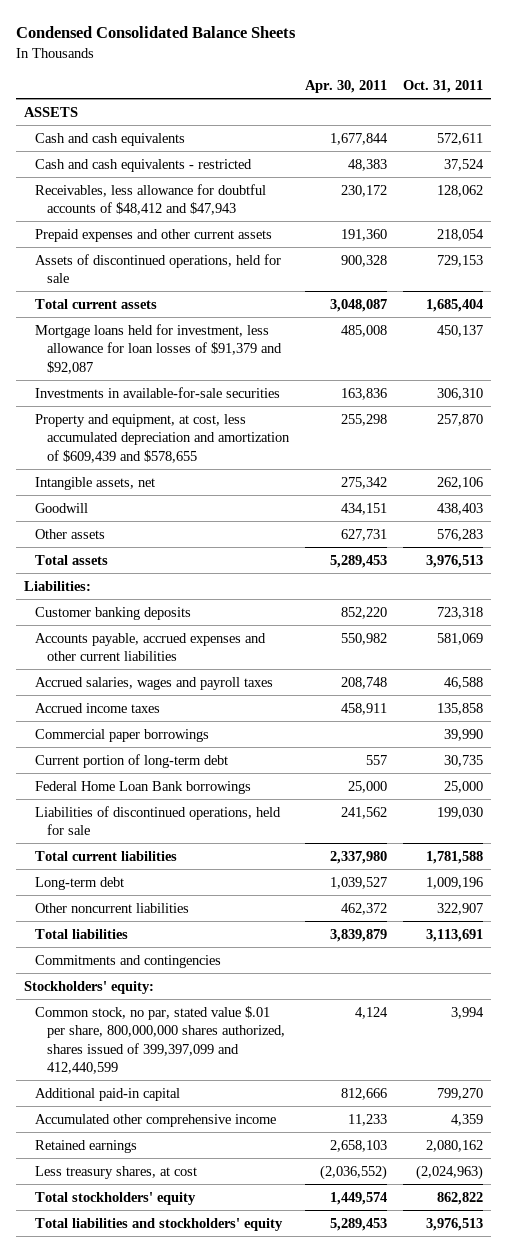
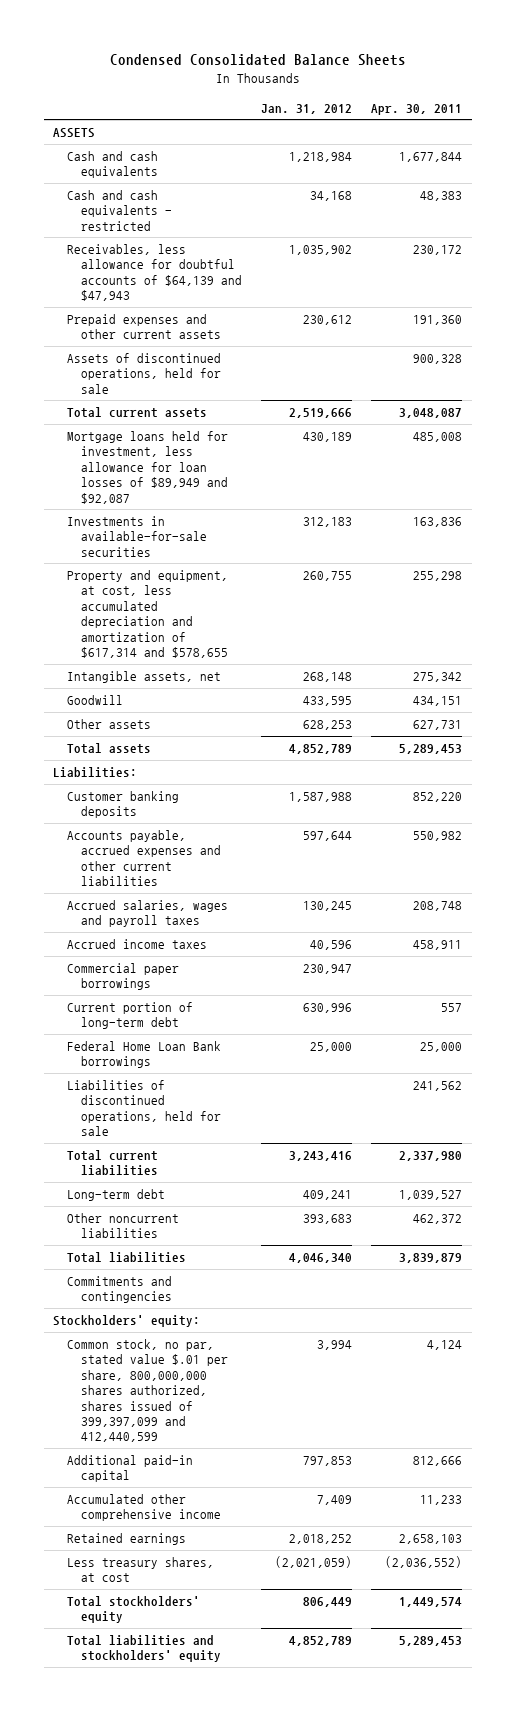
- | Apr. 30, 2011 | Oct. 31, 2011
+ | Jan. 31, 2012 | Apr. 30, 2011
- Receivables, less allowance for doubtful accounts of $48,412 and $47,943 | 230,172 | 128,062
+ Receivables, less allowance for doubtful accounts of $64,139 and $47,943 | 1,035,902 | 230,172
- Mortgage loans held for investment, less allowance for loan losses of $91,379 and $92,087 | 485,008 | 450,137
+ Mortgage loans held for investment, less allowance for loan losses of $89,949 and $92,087 | 430,189 | 485,008
- Property and equipment, at cost, less accumulated depreciation and amortization of $609,439 and $578,655 | 255,298 | 257,870
+ Property and equipment, at cost, less accumulated depreciation and amortization of $617,314 and $578,655 | 260,755 | 255,298

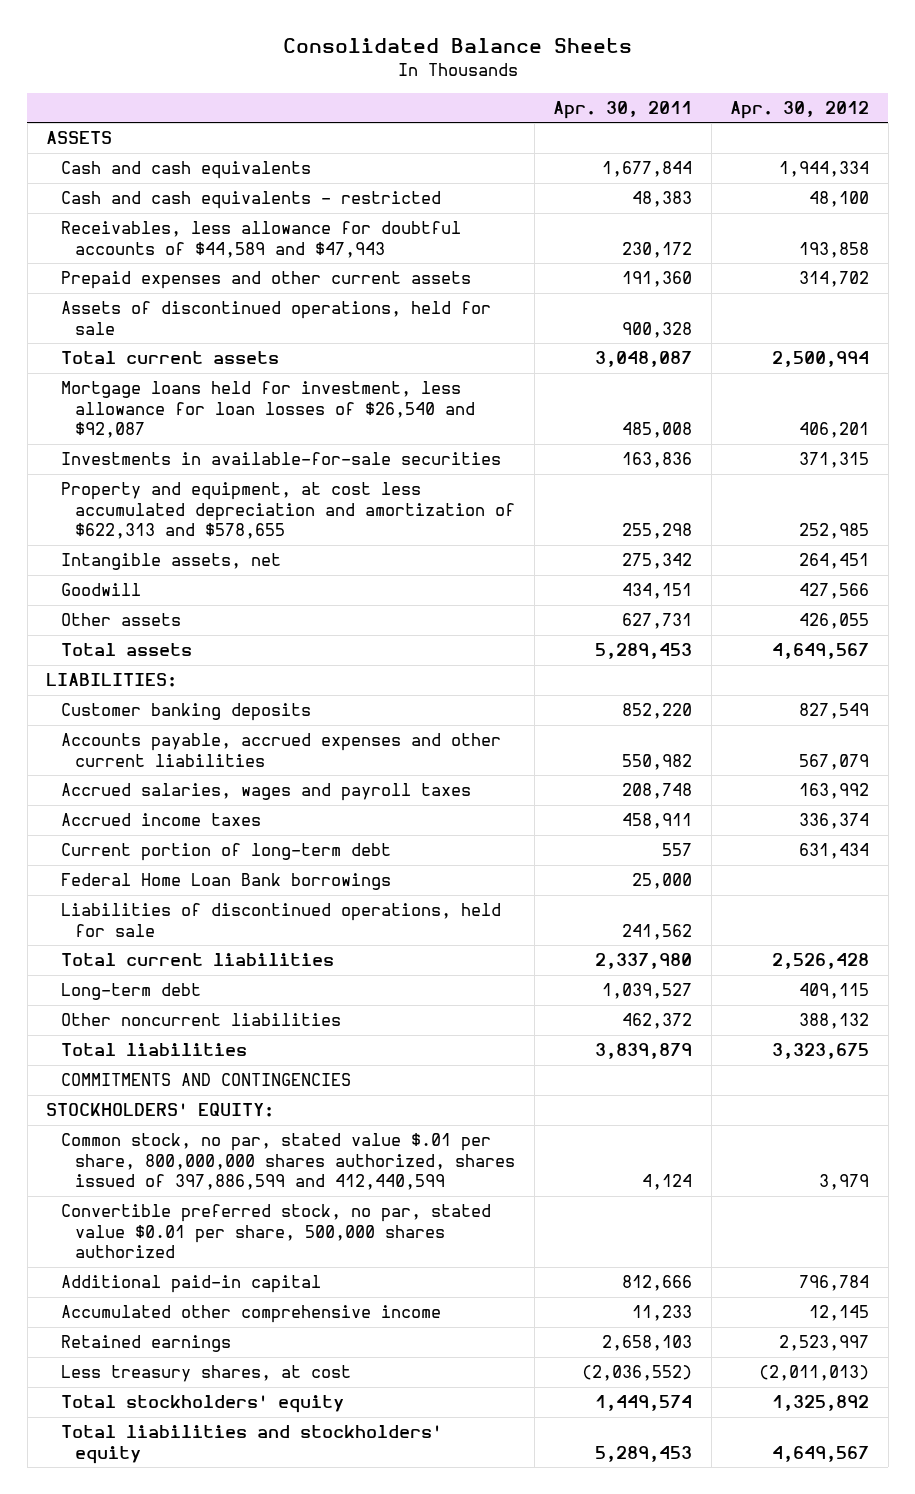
- Condensed Consolidated Balance Sheets
+ Consolidated Balance Sheets
- | Jan. 31, 2012 | Apr. 30, 2011
+ | Apr. 30, 2011 | Apr. 30, 2012
- Receivables, less allowance for doubtful accounts of $64,139 and $47,943 | 1,035,902 | 230,172
+ Receivables, less allowance for doubtful accounts of $44,589 and $47,943 | 230,172 | 193,858
- Mortgage loans held for investment, less allowance for loan losses of $89,949 and $92,087 | 430,189 | 485,008
+ Mortgage loans held for investment, less allowance for loan losses of $26,540 and $92,087 | 485,008 | 406,201
- Property and equipment, at cost, less accumulated depreciation and amortization of $617,314 and $578,655 | 260,755 | 255,298
+ Property and equipment, at cost less accumulated depreciation and amortization of $622,313 and $578,655 | 255,298 | 252,985
- Liabilities:
+ LIABILITIES:
- Commercial paper borrowings | 230,947 |
- Commitments and contingencies
- Stockholders' equity:
- Common stock, no par, stated value $.01 per share, 800,000,000 shares authorized, shares issued of 399,397,099 and 412,440,599 | 3,994 | 4,124
+ COMMITMENTS AND CONTINGENCIES
+ STOCKHOLDERS' EQUITY:
+ Common stock, no par, stated value $.01 per share, 800,000,000 shares authorized, shares issued of 397,886,599 and 412,440,599 | 4,124 | 3,979
+ Convertible preferred stock, no par, stated value $0.01 per share, 500,000 shares authorized

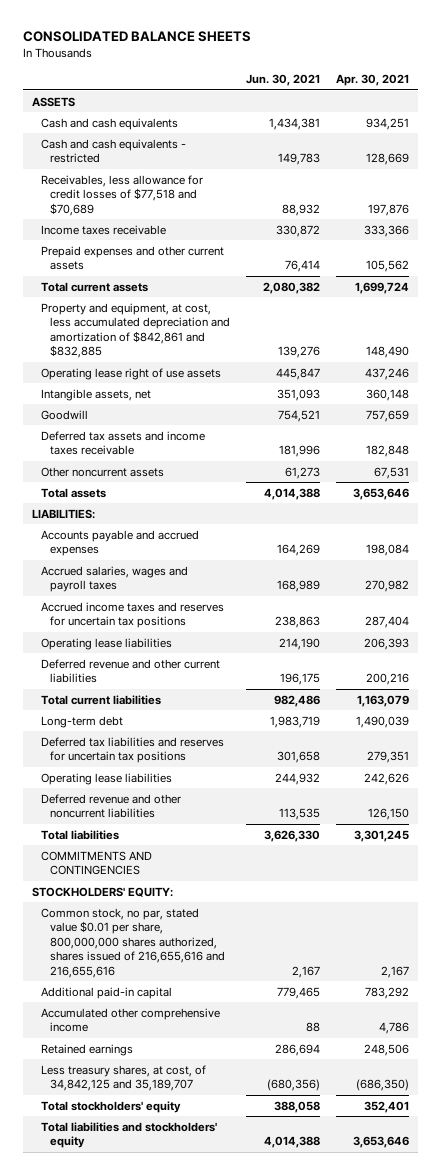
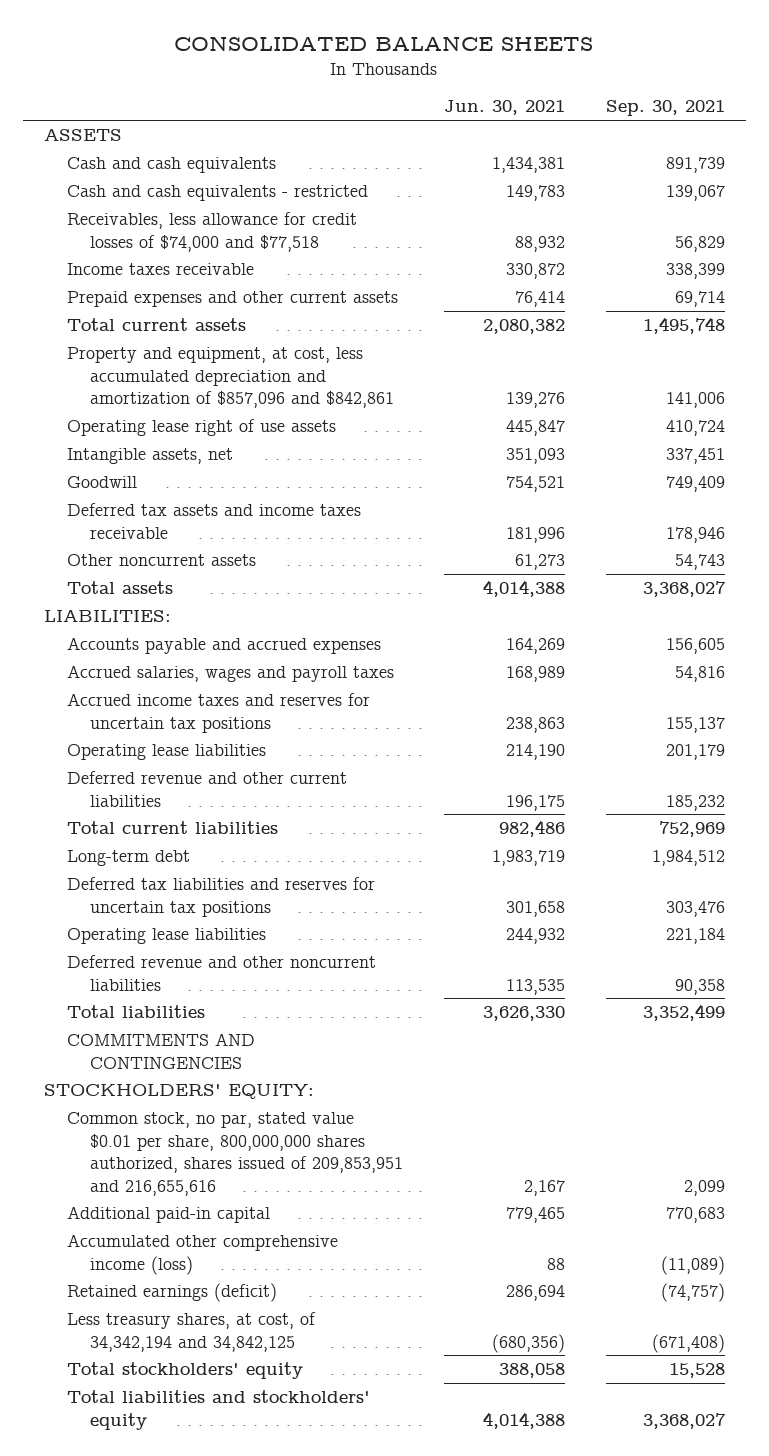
- | Jun. 30, 2021 | Apr. 30, 2021
+ | Jun. 30, 2021 | Sep. 30, 2021
- Receivables, less allowance for credit losses of $77,518 and $70,689 | 88,932 | 197,876
+ Receivables, less allowance for credit losses of $74,000 and $77,518 | 88,932 | 56,829
- Property and equipment, at cost, less accumulated depreciation and amortization of $842,861 and $832,885 | 139,276 | 148,490
+ Property and equipment, at cost, less accumulated depreciation and amortization of $857,096 and $842,861 | 139,276 | 141,006
- Common stock, no par, stated value $0.01 per share, 800,000,000 shares authorized, shares issued of 216,655,616 and 216,655,616 | 2,167 | 2,167
+ Common stock, no par, stated value $0.01 per share, 800,000,000 shares authorized, shares issued of 209,853,951 and 216,655,616 | 2,167 | 2,099
- Accumulated other comprehensive income | 88 | 4,786
- Retained earnings | 286,694 | 248,506
- Less treasury shares, at cost, of 34,842,125 and 35,189,707 | (680,356) | (686,350)
+ Accumulated other comprehensive income (loss) | 88 | (11,089)
+ Retained earnings (deficit) | 286,694 | (74,757)
+ Less treasury shares, at cost, of 34,342,194 and 34,842,125 | (680,356) | (671,408)

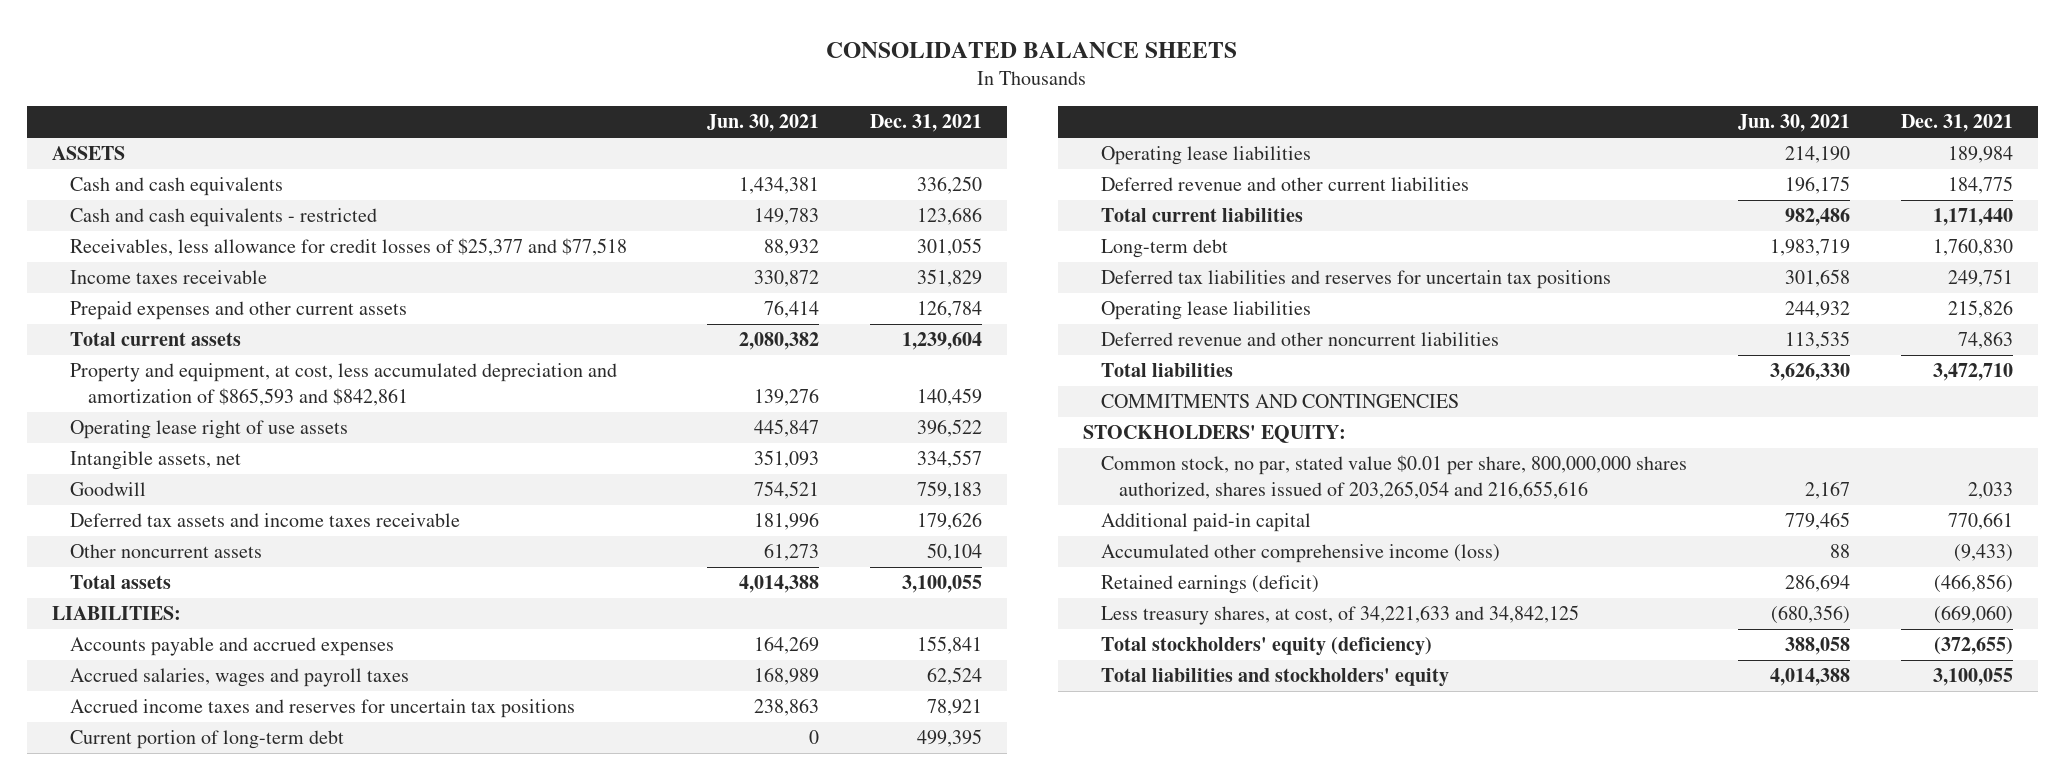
- | Jun. 30, 2021 | Sep. 30, 2021
+ | Jun. 30, 2021 | Dec. 31, 2021
- Receivables, less allowance for credit losses of $74,000 and $77,518 | 88,932 | 56,829
+ Receivables, less allowance for credit losses of $25,377 and $77,518 | 88,932 | 301,055
- Property and equipment, at cost, less accumulated depreciation and amortization of $857,096 and $842,861 | 139,276 | 141,006
+ Property and equipment, at cost, less accumulated depreciation and amortization of $865,593 and $842,861 | 139,276 | 140,459
+ Current portion of long-term debt | 0 | 499,395
- Common stock, no par, stated value $0.01 per share, 800,000,000 shares authorized, shares issued of 209,853,951 and 216,655,616 | 2,167 | 2,099
+ Common stock, no par, stated value $0.01 per share, 800,000,000 shares authorized, shares issued of 203,265,054 and 216,655,616 | 2,167 | 2,033
- Less treasury shares, at cost, of 34,342,194 and 34,842,125 | (680,356) | (671,408)
- Total stockholders' equity | 388,058 | 15,528
+ Less treasury shares, at cost, of 34,221,633 and 34,842,125 | (680,356) | (669,060)
+ Total stockholders' equity (deficiency) | 388,058 | (372,655)

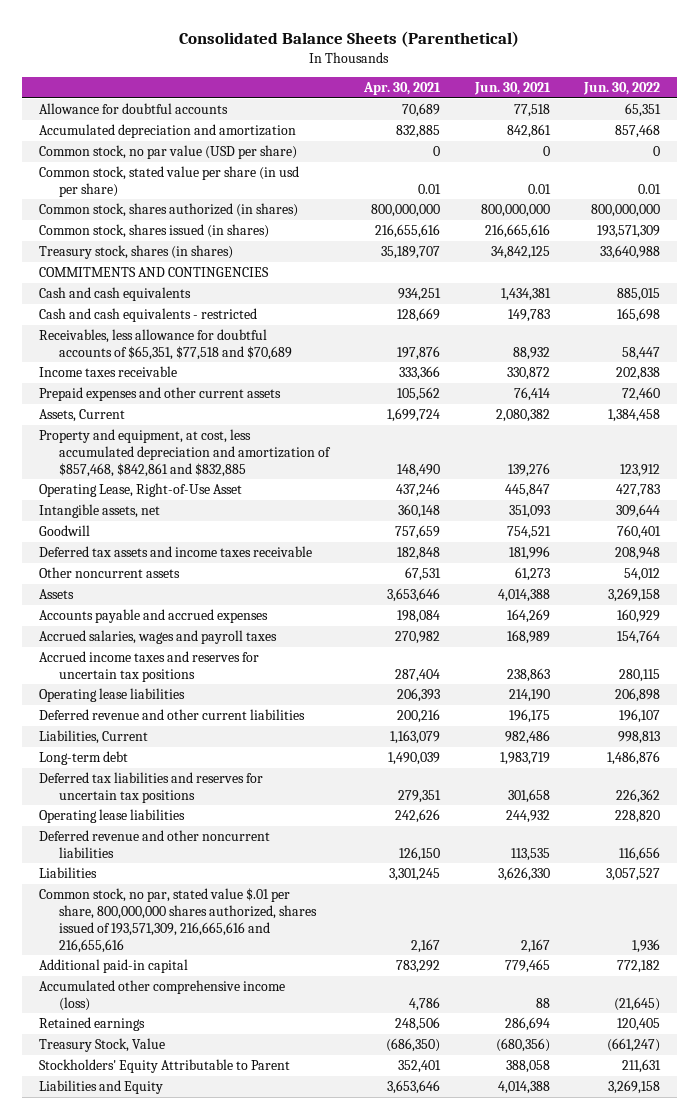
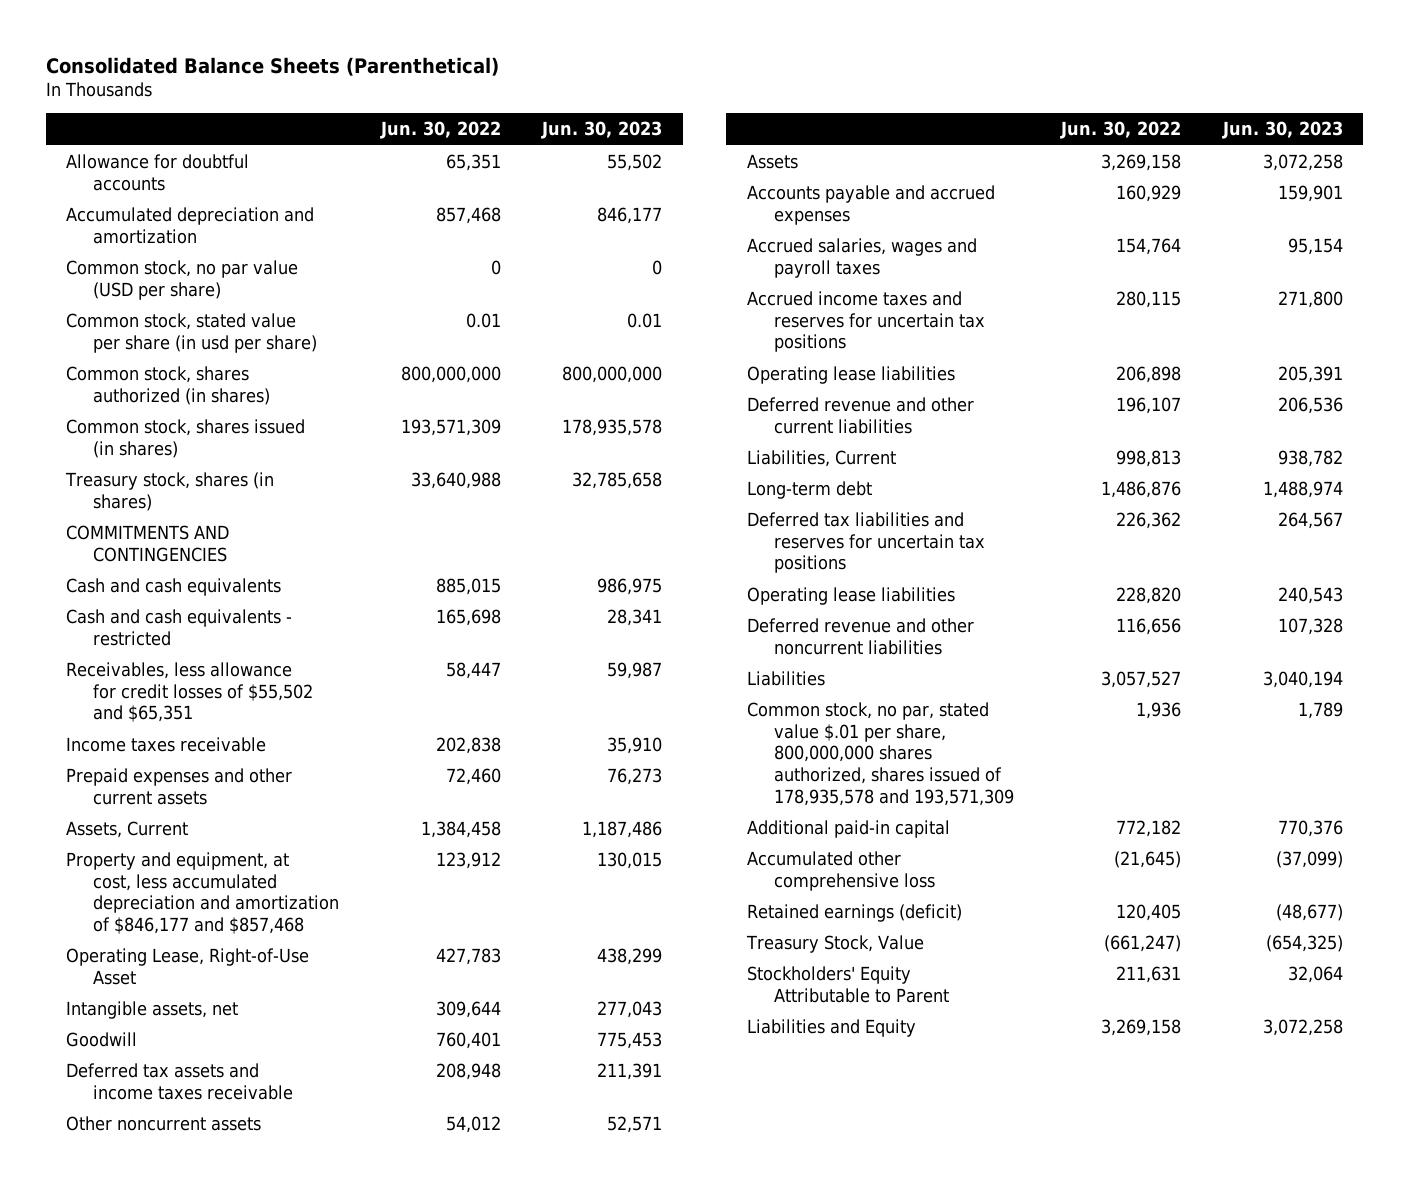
- | Apr. 30, 2021 | Jun. 30, 2021 | Jun. 30, 2022
+ | Jun. 30, 2022 | Jun. 30, 2023
- Receivables, less allowance for doubtful accounts of $65,351, $77,518 and $70,689 | 197,876 | 88,932 | 58,447
+ Receivables, less allowance for credit losses of $55,502 and $65,351 | 58,447 | 59,987
- Property and equipment, at cost, less accumulated depreciation and amortization of $857,468, $842,861 and $832,885 | 148,490 | 139,276 | 123,912
+ Property and equipment, at cost, less accumulated depreciation and amortization of $846,177 and $857,468 | 123,912 | 130,015
- Common stock, no par, stated value $.01 per share, 800,000,000 shares authorized, shares issued of 193,571,309, 216,665,616 and 216,655,616 | 2,167 | 2,167 | 1,936
+ Common stock, no par, stated value $.01 per share, 800,000,000 shares authorized, shares issued of 178,935,578 and 193,571,309 | 1,936 | 1,789
- Accumulated other comprehensive income (loss) | 4,786 | 88 | (21,645)
- Retained earnings | 248,506 | 286,694 | 120,405
+ Accumulated other comprehensive loss | (21,645) | (37,099)
+ Retained earnings (deficit) | 120,405 | (48,677)

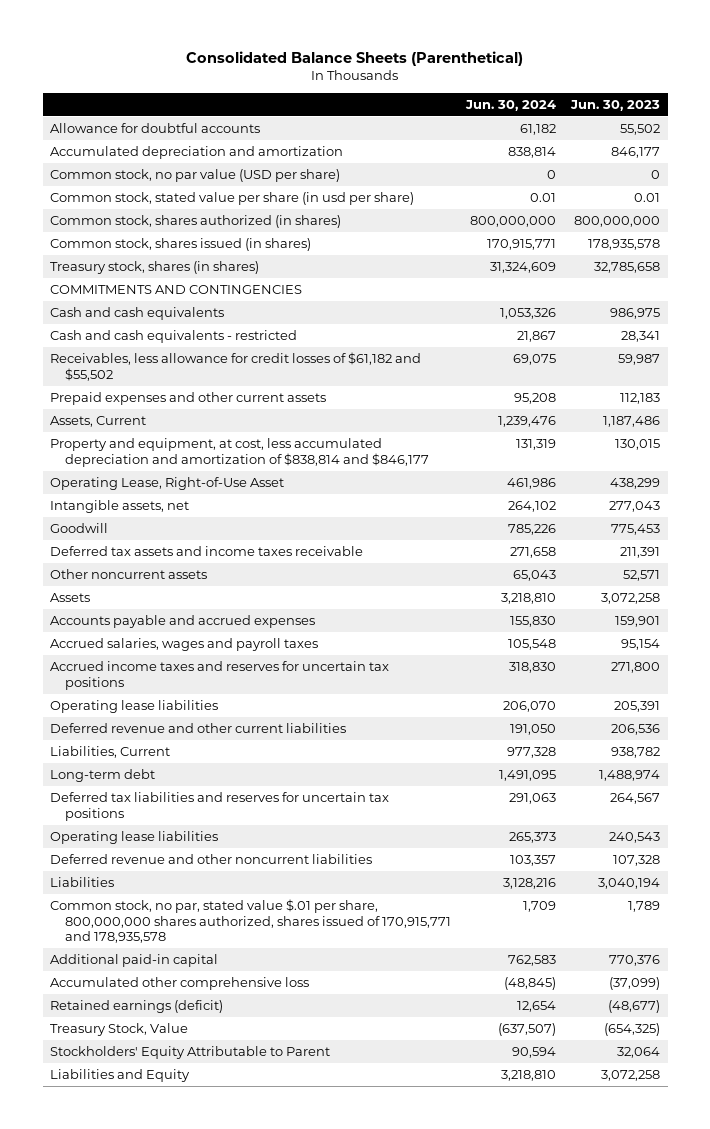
- | Jun. 30, 2022 | Jun. 30, 2023
+ | Jun. 30, 2024 | Jun. 30, 2023
- Receivables, less allowance for credit losses of $55,502 and $65,351 | 58,447 | 59,987
- Income taxes receivable | 202,838 | 35,910
- Prepaid expenses and other current assets | 72,460 | 76,273
+ Receivables, less allowance for credit losses of $61,182 and $55,502 | 69,075 | 59,987
+ Prepaid expenses and other current assets | 95,208 | 112,183
- Property and equipment, at cost, less accumulated depreciation and amortization of $846,177 and $857,468 | 123,912 | 130,015
+ Property and equipment, at cost, less accumulated depreciation and amortization of $838,814 and $846,177 | 131,319 | 130,015
- Common stock, no par, stated value $.01 per share, 800,000,000 shares authorized, shares issued of 178,935,578 and 193,571,309 | 1,936 | 1,789
+ Common stock, no par, stated value $.01 per share, 800,000,000 shares authorized, shares issued of 170,915,771 and 178,935,578 | 1,709 | 1,789

